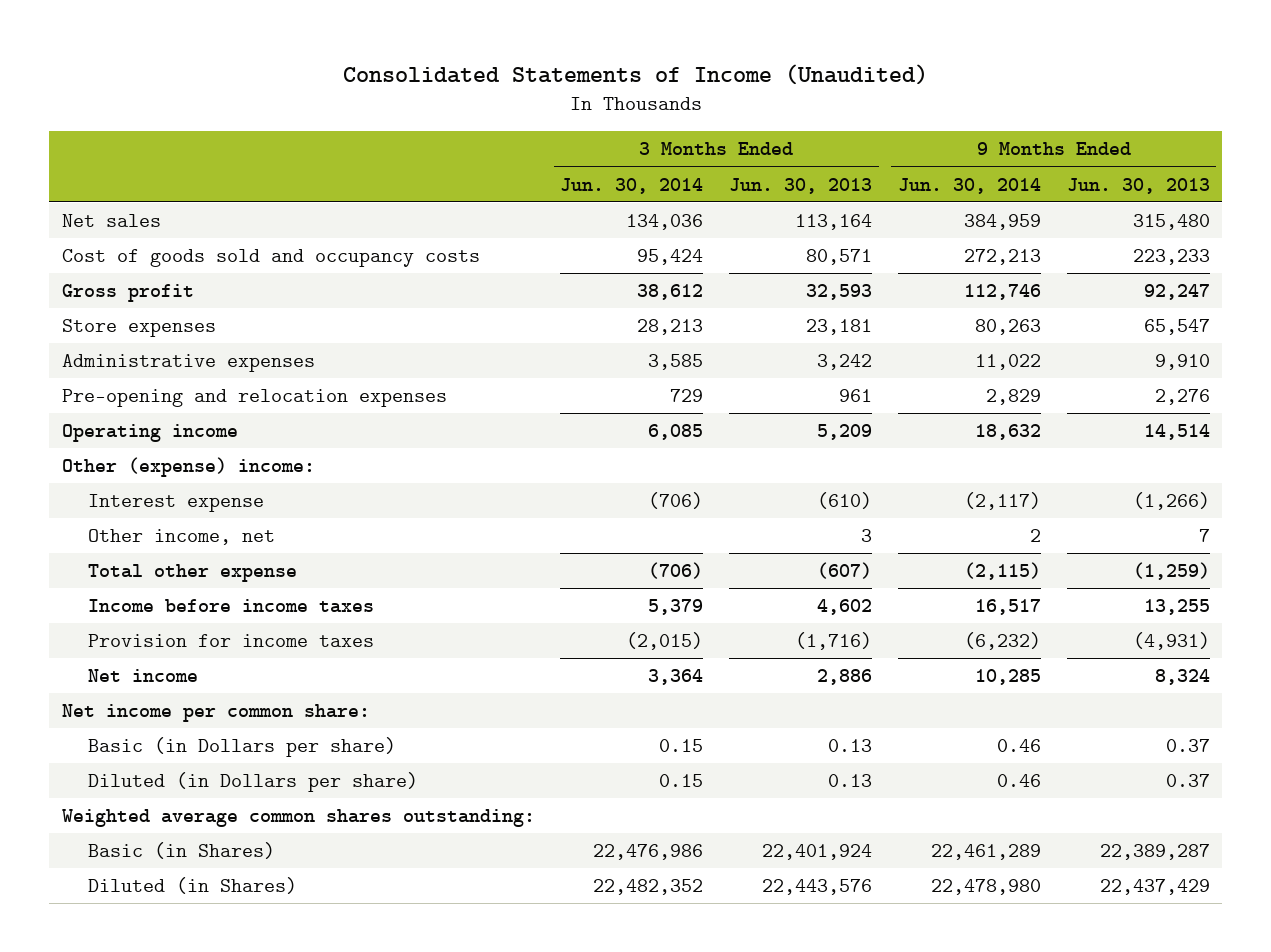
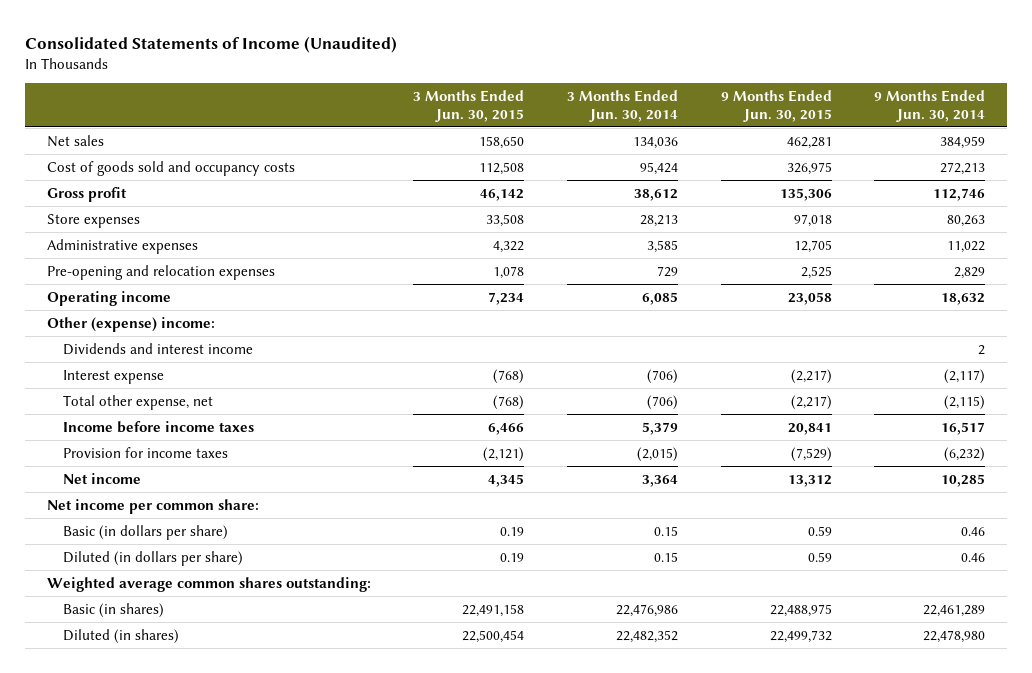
- | 3 Months Ended Jun. 30, 2014 | 3 Months Ended Jun. 30, 2013 | 9 Months Ended Jun. 30, 2014 | 9 Months Ended Jun. 30, 2013
+ | 3 Months Ended Jun. 30, 2015 | 3 Months Ended Jun. 30, 2014 | 9 Months Ended Jun. 30, 2015 | 9 Months Ended Jun. 30, 2014
+ Dividends and interest income | | | | 2
- Other income, net | | 3 | 2 | 7
- Total other expense | (706) | (607) | (2,115) | (1,259)
+ Total other expense, net | (768) | (706) | (2,217) | (2,115)
- Basic (in Dollars per share) | 0.15 | 0.13 | 0.46 | 0.37
- Diluted (in Dollars per share) | 0.15 | 0.13 | 0.46 | 0.37
+ Basic (in dollars per share) | 0.19 | 0.15 | 0.59 | 0.46
+ Diluted (in dollars per share) | 0.19 | 0.15 | 0.59 | 0.46
- Basic (in Shares) | 22,476,986 | 22,401,924 | 22,461,289 | 22,389,287
- Diluted (in Shares) | 22,482,352 | 22,443,576 | 22,478,980 | 22,437,429
+ Basic (in shares) | 22,491,158 | 22,476,986 | 22,488,975 | 22,461,289
+ Diluted (in shares) | 22,500,454 | 22,482,352 | 22,499,732 | 22,478,980

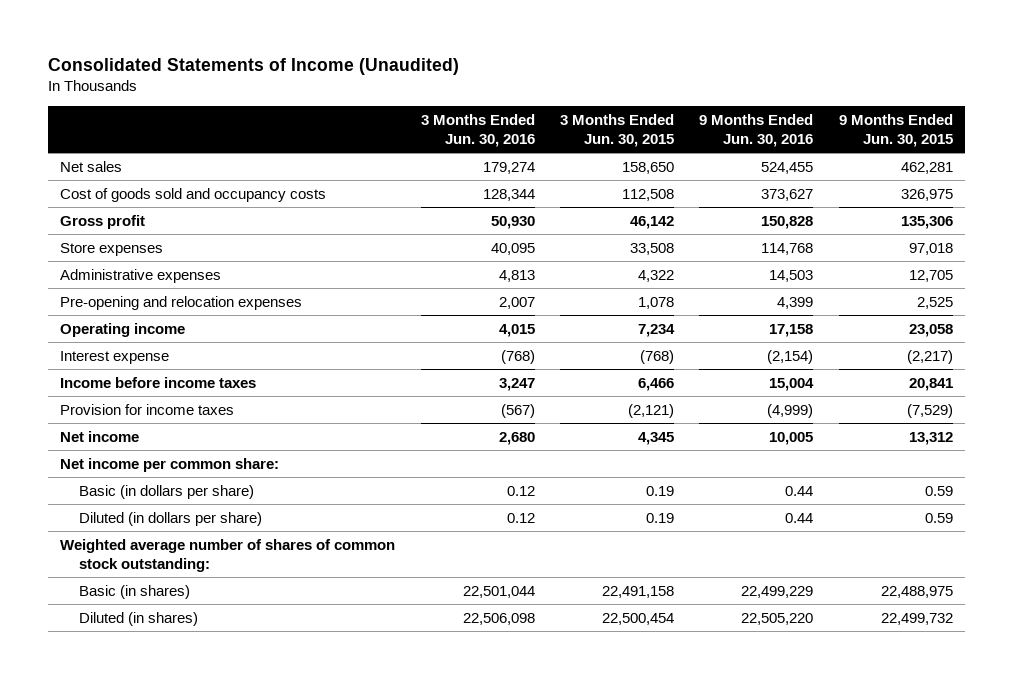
- | 3 Months Ended Jun. 30, 2015 | 3 Months Ended Jun. 30, 2014 | 9 Months Ended Jun. 30, 2015 | 9 Months Ended Jun. 30, 2014
+ | 3 Months Ended Jun. 30, 2016 | 3 Months Ended Jun. 30, 2015 | 9 Months Ended Jun. 30, 2016 | 9 Months Ended Jun. 30, 2015
- Other (expense) income:
- Dividends and interest income | | | | 2
- Total other expense, net | (768) | (706) | (2,217) | (2,115)
- Weighted average common shares outstanding:
+ Weighted average number of shares of common stock outstanding:

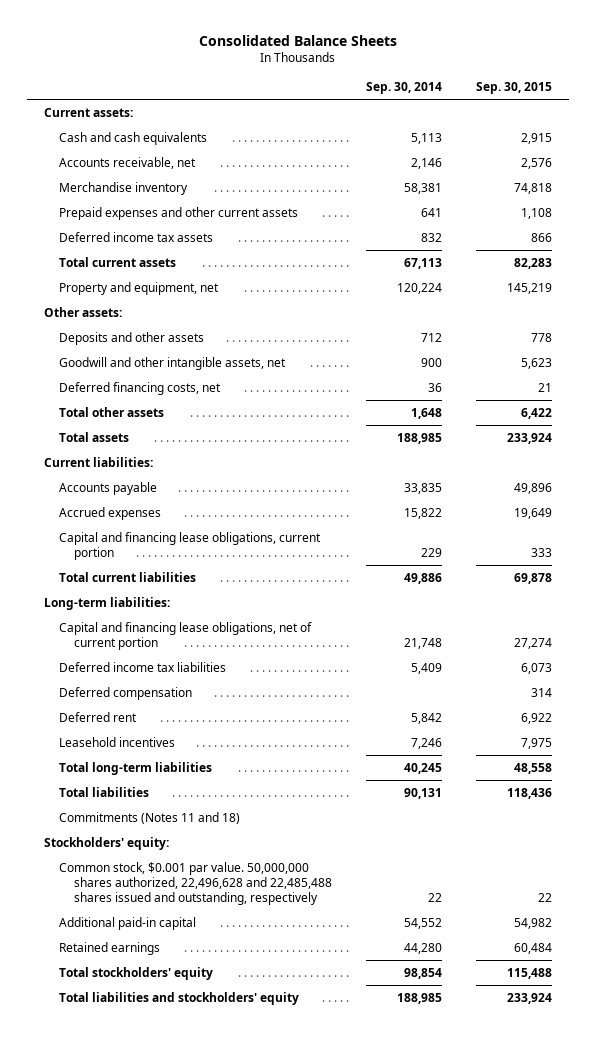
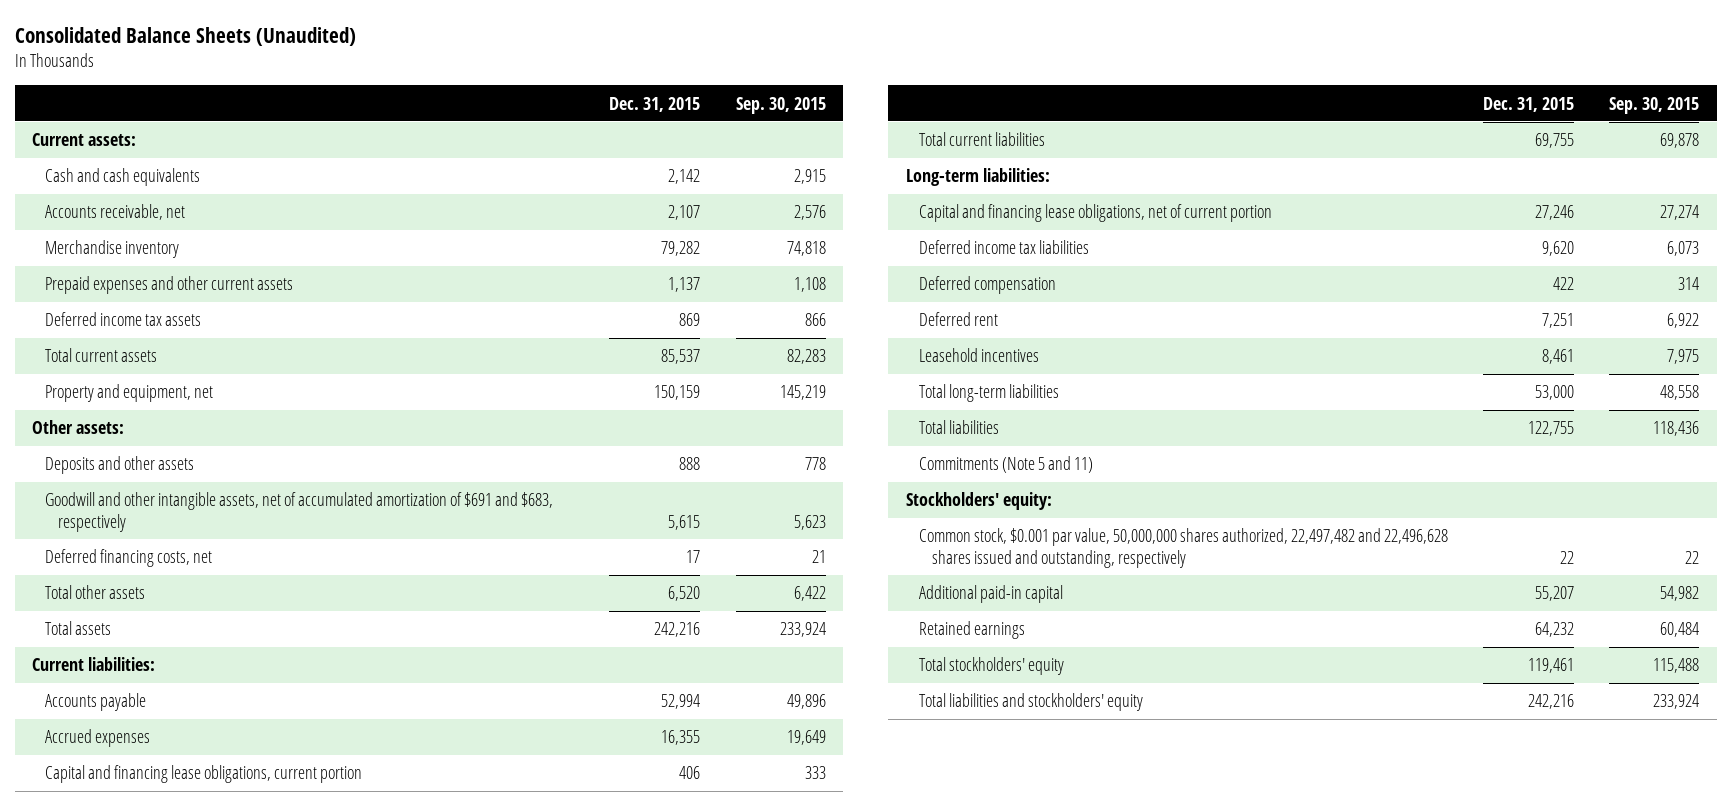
- Consolidated Balance Sheets
+ Consolidated Balance Sheets (Unaudited)
- | Sep. 30, 2014 | Sep. 30, 2015
+ | Dec. 31, 2015 | Sep. 30, 2015
- Goodwill and other intangible assets, net | 900 | 5,623
+ Goodwill and other intangible assets, net of accumulated amortization of $691 and $683, respectively | 5,615 | 5,623
- Commitments (Notes 11 and 18)
+ Commitments (Note 5 and 11)
- Common stock, $0.001 par value. 50,000,000 shares authorized, 22,496,628 and 22,485,488 shares issued and outstanding, respectively | 22 | 22
+ Common stock, $0.001 par value, 50,000,000 shares authorized, 22,497,482 and 22,496,628 shares issued and outstanding, respectively | 22 | 22

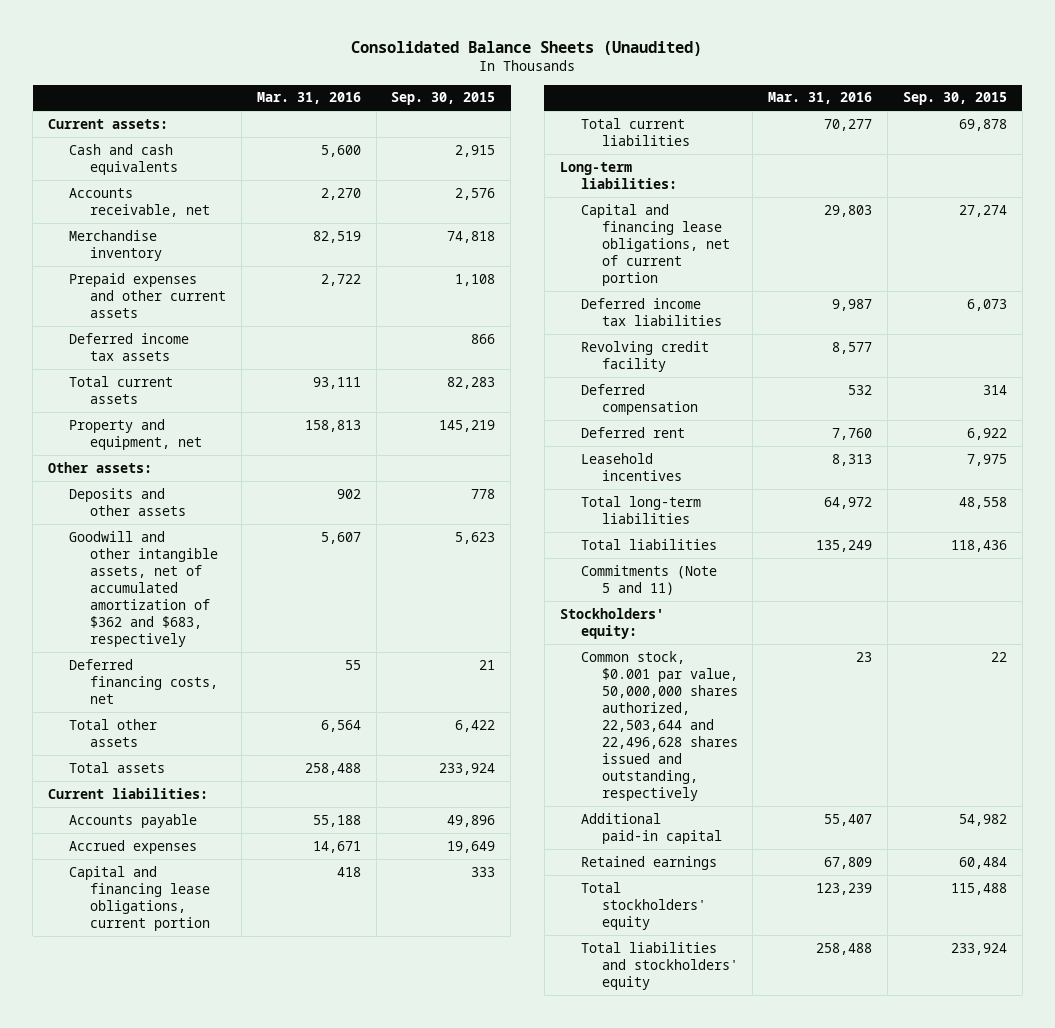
- | Dec. 31, 2015 | Sep. 30, 2015
+ | Mar. 31, 2016 | Sep. 30, 2015
- Goodwill and other intangible assets, net of accumulated amortization of $691 and $683, respectively | 5,615 | 5,623
+ Goodwill and other intangible assets, net of accumulated amortization of $362 and $683, respectively | 5,607 | 5,623
+ Revolving credit facility | 8,577 |
- Common stock, $0.001 par value, 50,000,000 shares authorized, 22,497,482 and 22,496,628 shares issued and outstanding, respectively | 22 | 22
+ Common stock, $0.001 par value, 50,000,000 shares authorized, 22,503,644 and 22,496,628 shares issued and outstanding, respectively | 23 | 22

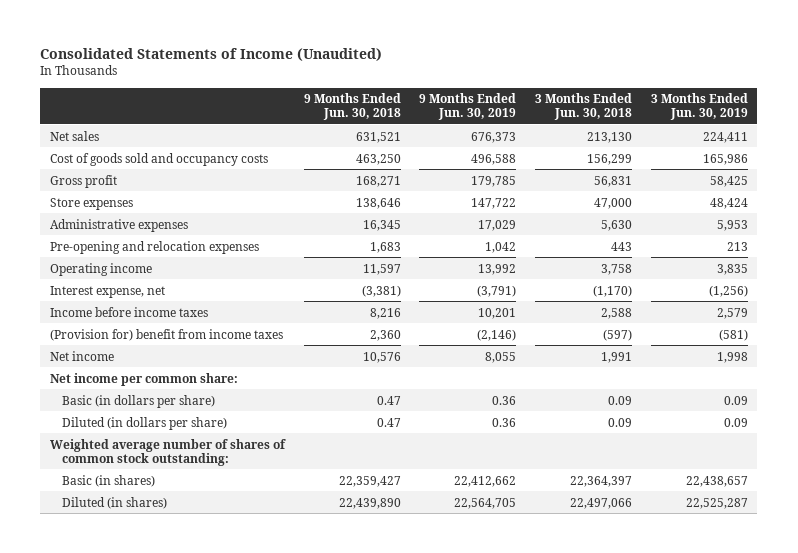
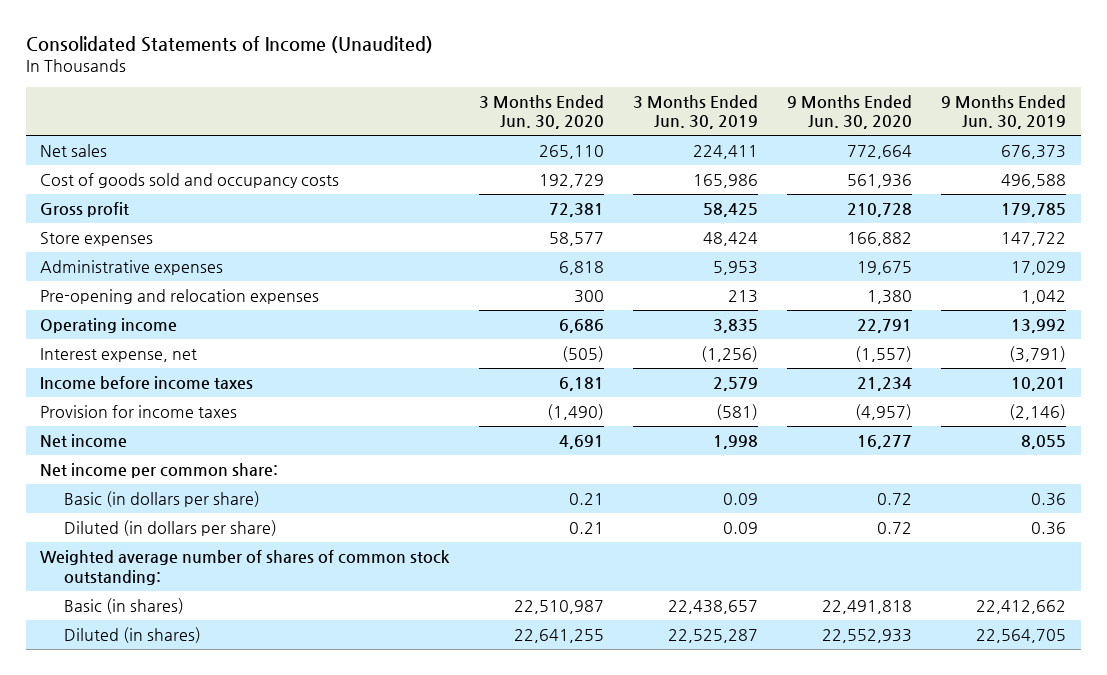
- | 9 Months Ended Jun. 30, 2018 | 9 Months Ended Jun. 30, 2019 | 3 Months Ended Jun. 30, 2018 | 3 Months Ended Jun. 30, 2019
+ | 3 Months Ended Jun. 30, 2020 | 3 Months Ended Jun. 30, 2019 | 9 Months Ended Jun. 30, 2020 | 9 Months Ended Jun. 30, 2019
- (Provision for) benefit from income taxes | 2,360 | (2,146) | (597) | (581)
+ Provision for income taxes | (1,490) | (581) | (4,957) | (2,146)

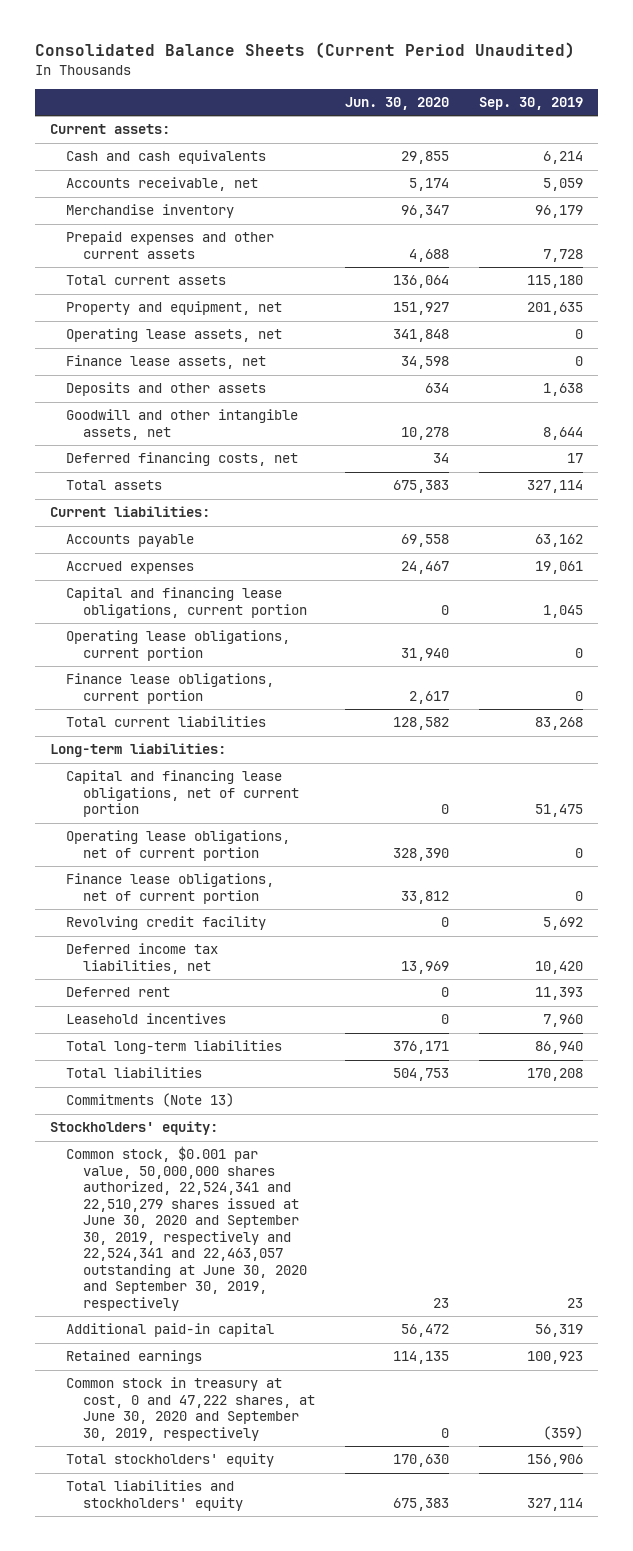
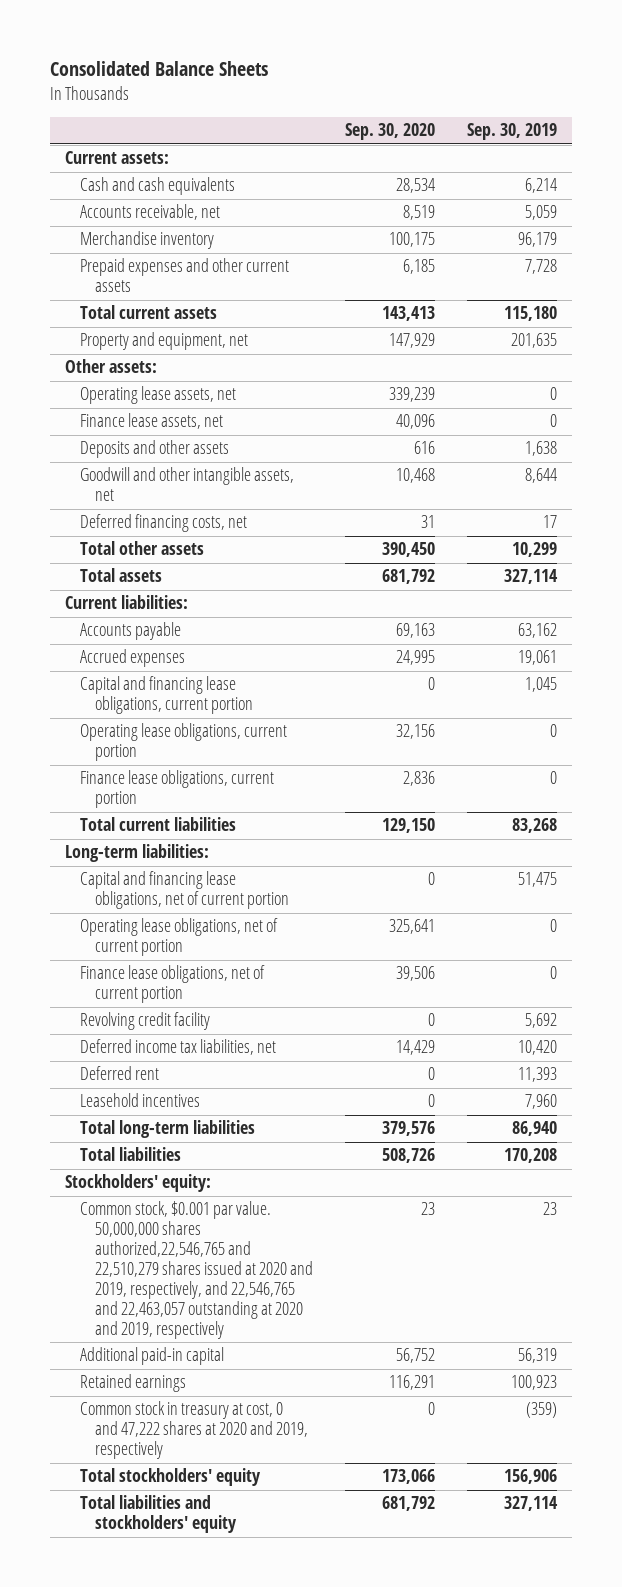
- Consolidated Balance Sheets (Current Period Unaudited)
+ Consolidated Balance Sheets
- | Jun. 30, 2020 | Sep. 30, 2019
+ | Sep. 30, 2020 | Sep. 30, 2019
+ Other assets:
+ Total other assets | 390,450 | 10,299
- Commitments (Note 13)
- Common stock, $0.001 par value, 50,000,000 shares authorized, 22,524,341 and 22,510,279 shares issued at June 30, 2020 and September 30, 2019, respectively and 22,524,341 and 22,463,057 outstanding at June 30, 2020 and September 30, 2019, respectively | 23 | 23
+ Common stock, $0.001 par value. 50,000,000 shares authorized,22,546,765 and 22,510,279 shares issued at 2020 and 2019, respectively, and 22,546,765 and 22,463,057 outstanding at 2020 and 2019, respectively | 23 | 23
- Common stock in treasury at cost, 0 and 47,222 shares, at June 30, 2020 and September 30, 2019, respectively | 0 | (359)
+ Common stock in treasury at cost, 0 and 47,222 shares at 2020 and 2019, respectively | 0 | (359)

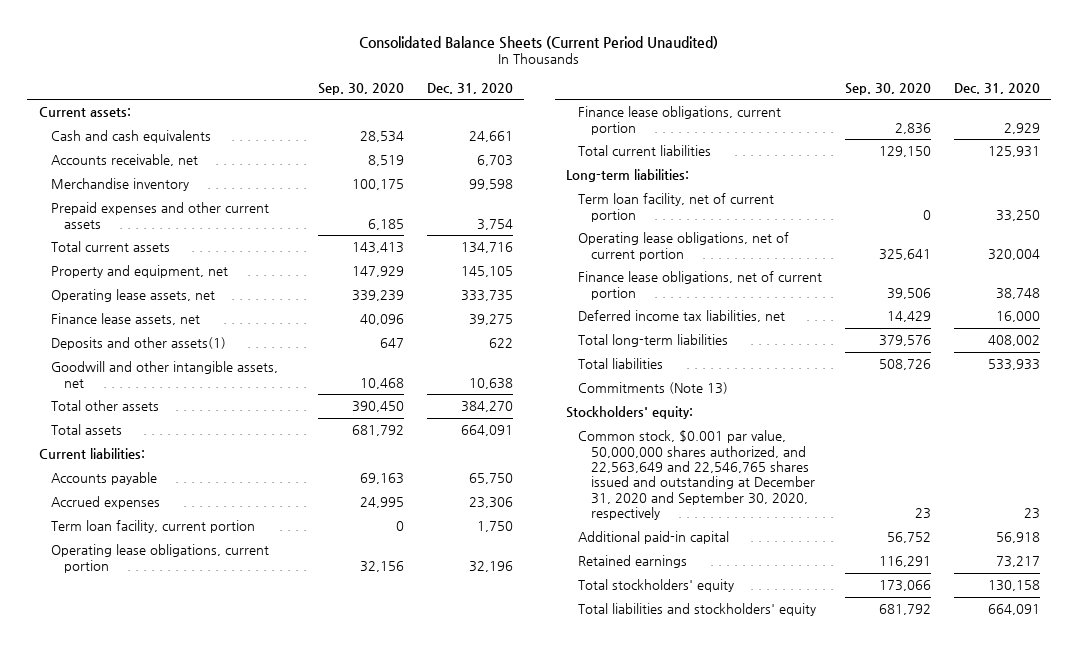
- Consolidated Balance Sheets
+ Consolidated Balance Sheets (Current Period Unaudited)
- | Sep. 30, 2020 | Sep. 30, 2019
+ | Sep. 30, 2020 | Dec. 31, 2020
- Other assets:
- Deposits and other assets | 616 | 1,638
+ Deposits and other assets(1) | 647 | 622
- Deferred financing costs, net | 31 | 17
- Capital and financing lease obligations, current portion | 0 | 1,045
+ Term loan facility, current portion | 0 | 1,750
- Capital and financing lease obligations, net of current portion | 0 | 51,475
+ Term loan facility, net of current portion | 0 | 33,250
- Revolving credit facility | 0 | 5,692
- Deferred rent | 0 | 11,393
- Leasehold incentives | 0 | 7,960
+ Commitments (Note 13)
- Common stock, $0.001 par value. 50,000,000 shares authorized,22,546,765 and 22,510,279 shares issued at 2020 and 2019, respectively, and 22,546,765 and 22,463,057 outstanding at 2020 and 2019, respectively | 23 | 23
+ Common stock, $0.001 par value, 50,000,000 shares authorized, and 22,563,649 and 22,546,765 shares issued and outstanding at December 31, 2020 and September 30, 2020, respectively | 23 | 23
- Common stock in treasury at cost, 0 and 47,222 shares at 2020 and 2019, respectively | 0 | (359)

